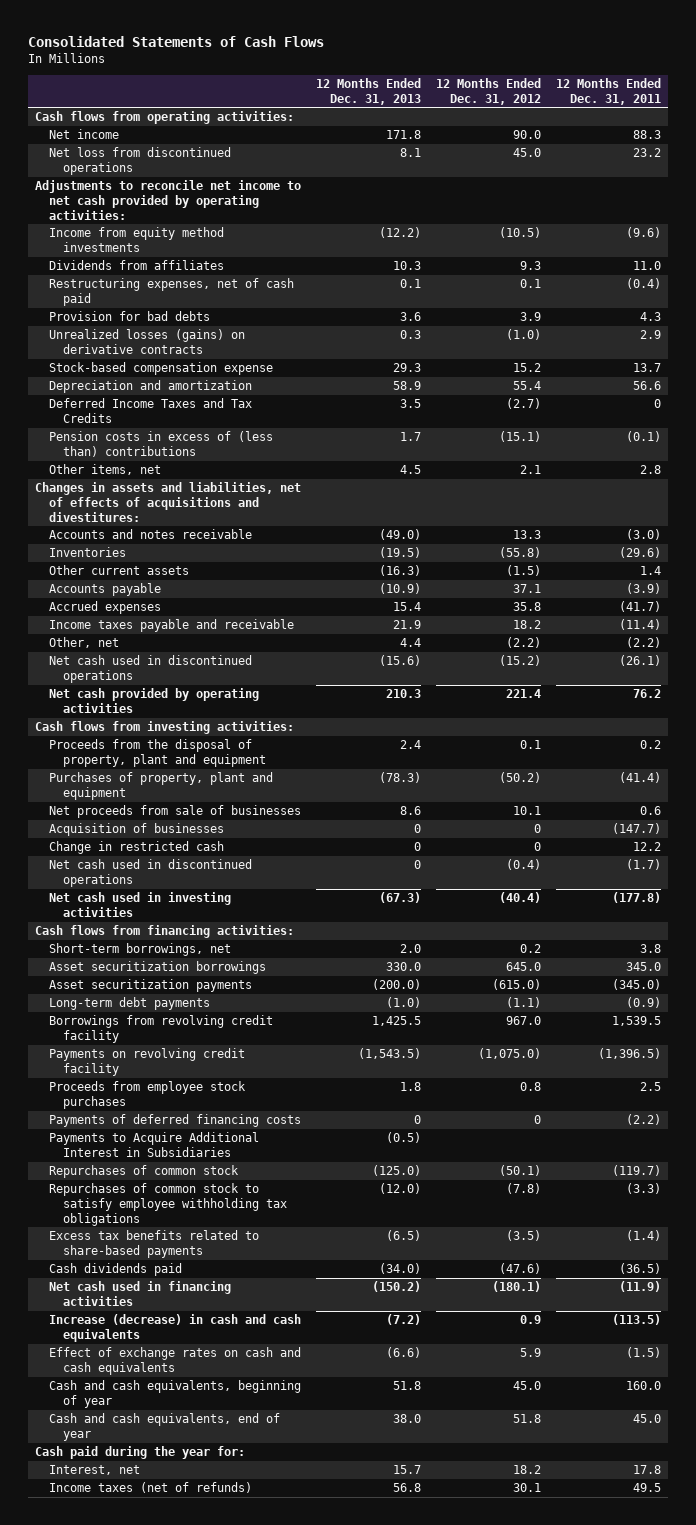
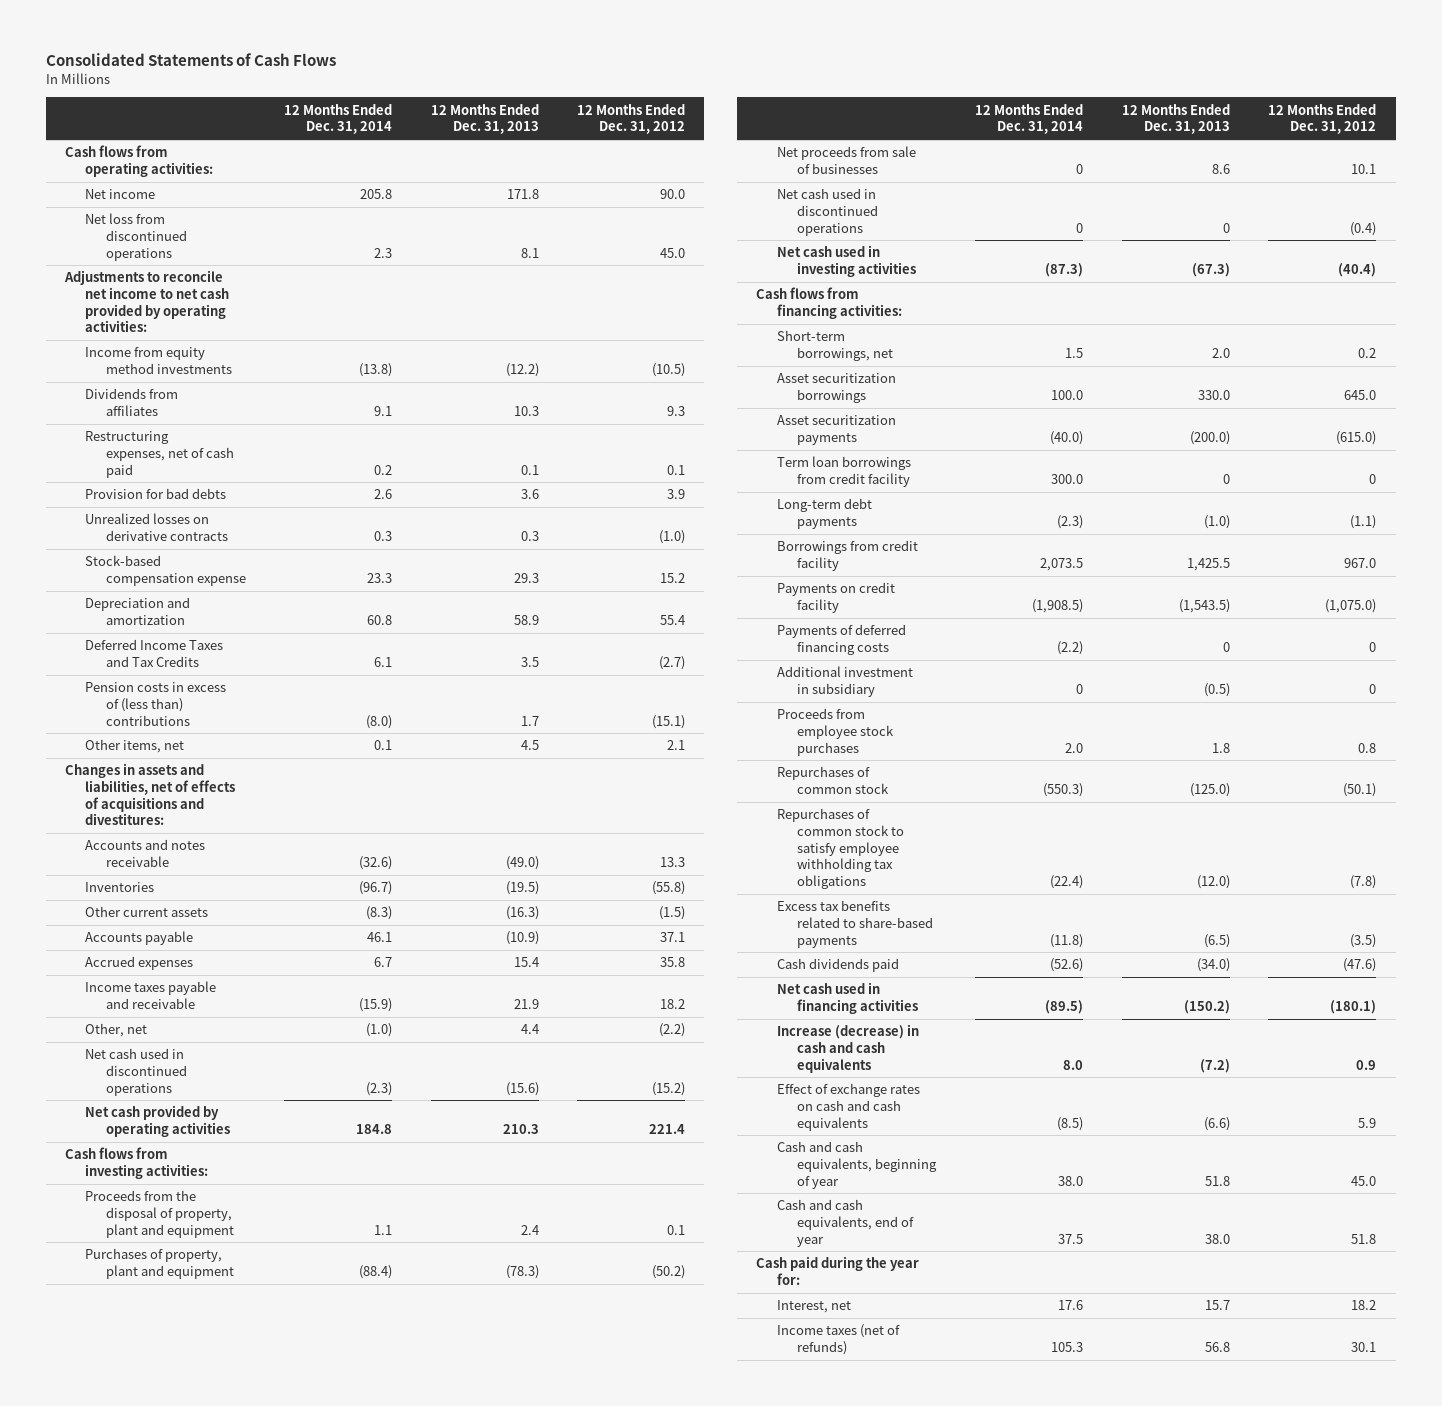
- | 12 Months Ended Dec. 31, 2013 | 12 Months Ended Dec. 31, 2012 | 12 Months Ended Dec. 31, 2011
+ | 12 Months Ended Dec. 31, 2014 | 12 Months Ended Dec. 31, 2013 | 12 Months Ended Dec. 31, 2012
- Unrealized losses (gains) on derivative contracts | 0.3 | (1.0) | 2.9
+ Unrealized losses on derivative contracts | 0.3 | 0.3 | (1.0)
- Acquisition of businesses | 0 | 0 | (147.7)
- Change in restricted cash | 0 | 0 | 12.2
+ Term loan borrowings from credit facility | 300.0 | 0 | 0
- Borrowings from revolving credit facility | 1,425.5 | 967.0 | 1,539.5
- Payments on revolving credit facility | (1,543.5) | (1,075.0) | (1,396.5)
+ Borrowings from credit facility | 2,073.5 | 1,425.5 | 967.0
+ Payments on credit facility | (1,908.5) | (1,543.5) | (1,075.0)
- Payments to Acquire Additional Interest in Subsidiaries | (0.5) | |
+ Additional investment in subsidiary | 0 | (0.5) | 0
moved down: Proceeds from employee stock purchases | 2.0 | 1.8 | 0.8

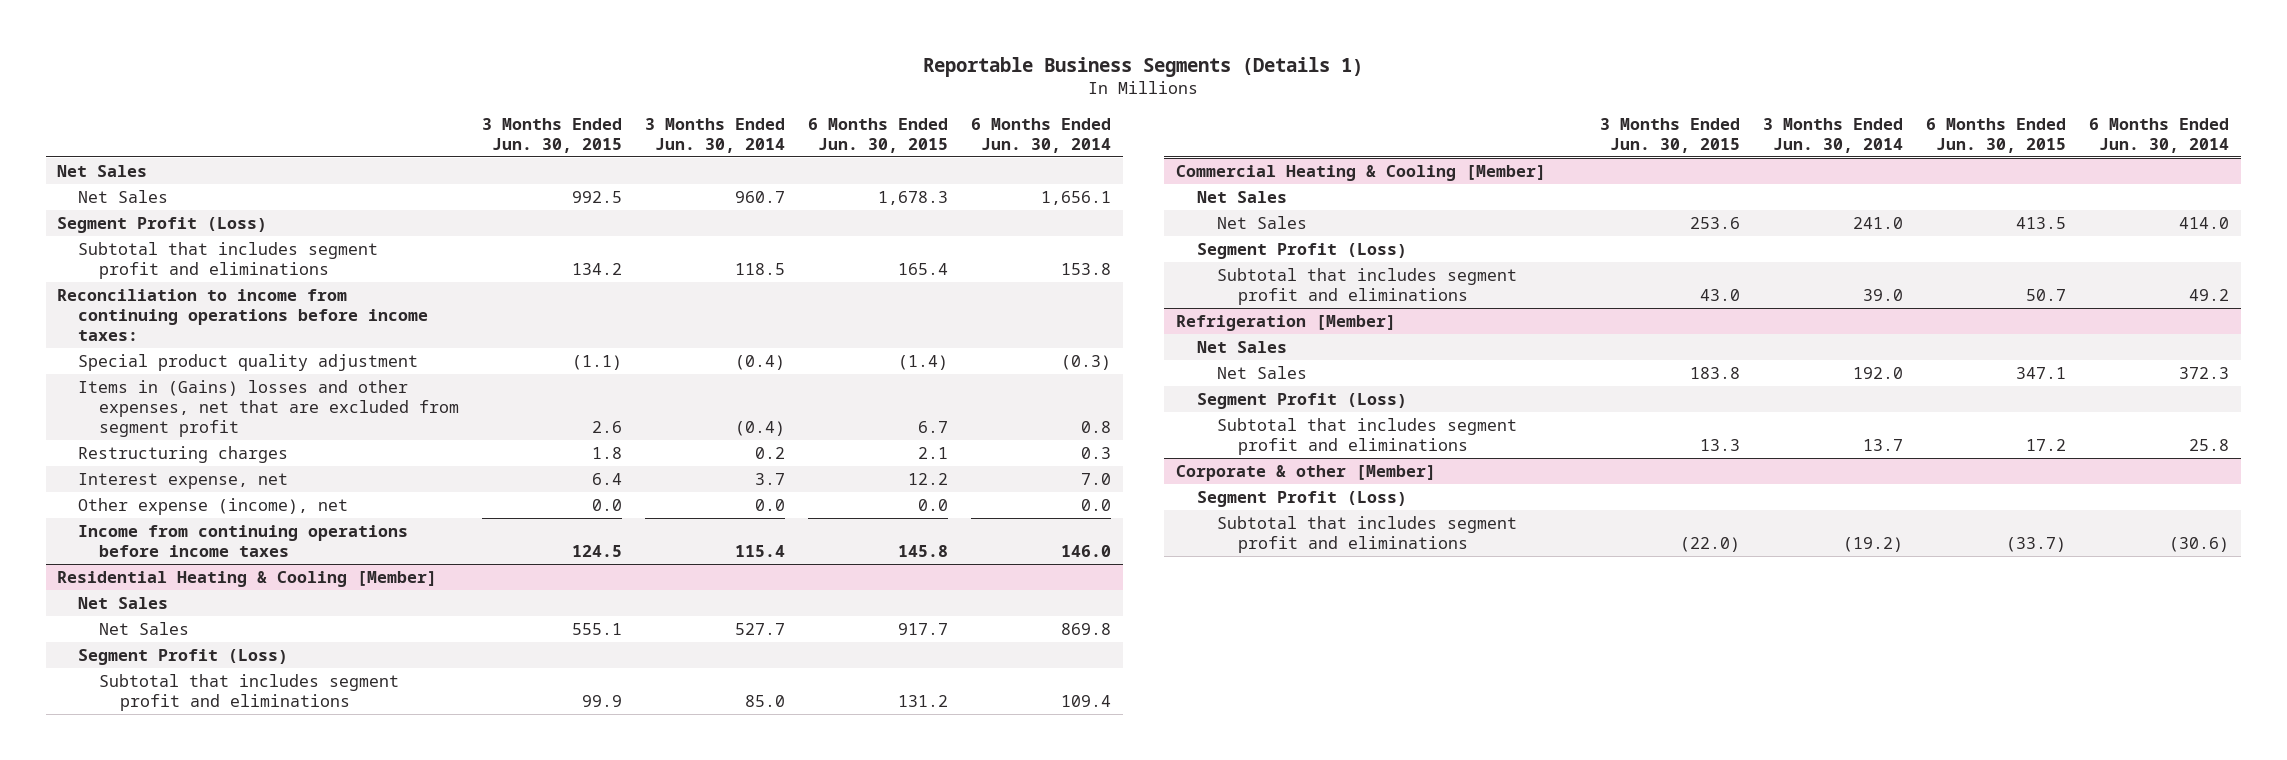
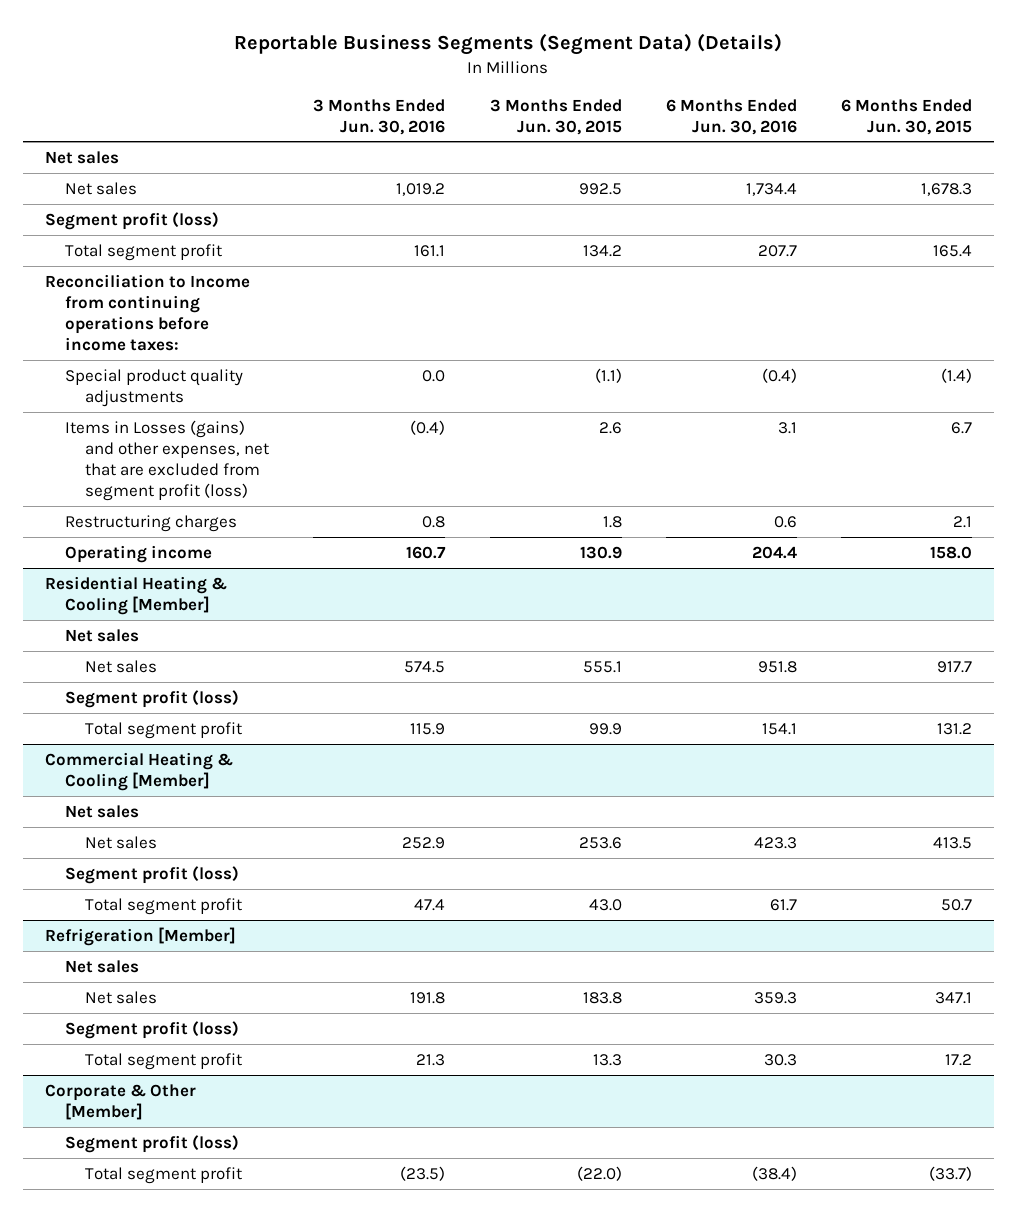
- Reportable Business Segments (Details 1)
+ Reportable Business Segments (Segment Data) (Details)
- | 3 Months Ended Jun. 30, 2015 | 3 Months Ended Jun. 30, 2014 | 6 Months Ended Jun. 30, 2015 | 6 Months Ended Jun. 30, 2014
+ | 3 Months Ended Jun. 30, 2016 | 3 Months Ended Jun. 30, 2015 | 6 Months Ended Jun. 30, 2016 | 6 Months Ended Jun. 30, 2015
- Net Sales
- Net Sales | 992.5 | 960.7 | 1,678.3 | 1,656.1
- Segment Profit (Loss)
- Subtotal that includes segment profit and eliminations | 134.2 | 118.5 | 165.4 | 153.8
- Reconciliation to income from continuing operations before income taxes:
- Special product quality adjustment | (1.1) | (0.4) | (1.4) | (0.3)
- Items in (Gains) losses and other expenses, net that are excluded from segment profit | 2.6 | (0.4) | 6.7 | 0.8
+ Net sales
+ Net sales | 1,019.2 | 992.5 | 1,734.4 | 1,678.3
+ Segment profit (loss)
+ Total segment profit | 161.1 | 134.2 | 207.7 | 165.4
+ Reconciliation to Income from continuing operations before income taxes:
+ Special product quality adjustments | 0.0 | (1.1) | (0.4) | (1.4)
+ Items in Losses (gains) and other expenses, net that are excluded from segment profit (loss) | (0.4) | 2.6 | 3.1 | 6.7
- Interest expense, net | 6.4 | 3.7 | 12.2 | 7.0
- Other expense (income), net | 0.0 | 0.0 | 0.0 | 0.0
- Income from continuing operations before income taxes | 124.5 | 115.4 | 145.8 | 146.0
+ Operating income | 160.7 | 130.9 | 204.4 | 158.0
@ Residential Heating & Cooling [Member]
- Net Sales
- Net Sales | 555.1 | 527.7 | 917.7 | 869.8
- Segment Profit (Loss)
- Subtotal that includes segment profit and eliminations | 99.9 | 85.0 | 131.2 | 109.4
+ Net sales
+ Net sales | 574.5 | 555.1 | 951.8 | 917.7
+ Segment profit (loss)
+ Total segment profit | 115.9 | 99.9 | 154.1 | 131.2
@ Commercial Heating & Cooling [Member]
- Net Sales
- Net Sales | 253.6 | 241.0 | 413.5 | 414.0
- Segment Profit (Loss)
- Subtotal that includes segment profit and eliminations | 43.0 | 39.0 | 50.7 | 49.2
+ Net sales
+ Net sales | 252.9 | 253.6 | 423.3 | 413.5
+ Segment profit (loss)
+ Total segment profit | 47.4 | 43.0 | 61.7 | 50.7
@ Refrigeration [Member]
- Net Sales
- Net Sales | 183.8 | 192.0 | 347.1 | 372.3
- Segment Profit (Loss)
- Subtotal that includes segment profit and eliminations | 13.3 | 13.7 | 17.2 | 25.8
- Corporate & other [Member]
- Segment Profit (Loss)
- Subtotal that includes segment profit and eliminations | (22.0) | (19.2) | (33.7) | (30.6)
@ Refrigeration [Member]
+ Net sales
+ Net sales | 191.8 | 183.8 | 359.3 | 347.1
+ Segment profit (loss)
+ Total segment profit | 21.3 | 13.3 | 30.3 | 17.2
+ Corporate & Other [Member]
+ Segment profit (loss)
+ Total segment profit | (23.5) | (22.0) | (38.4) | (33.7)

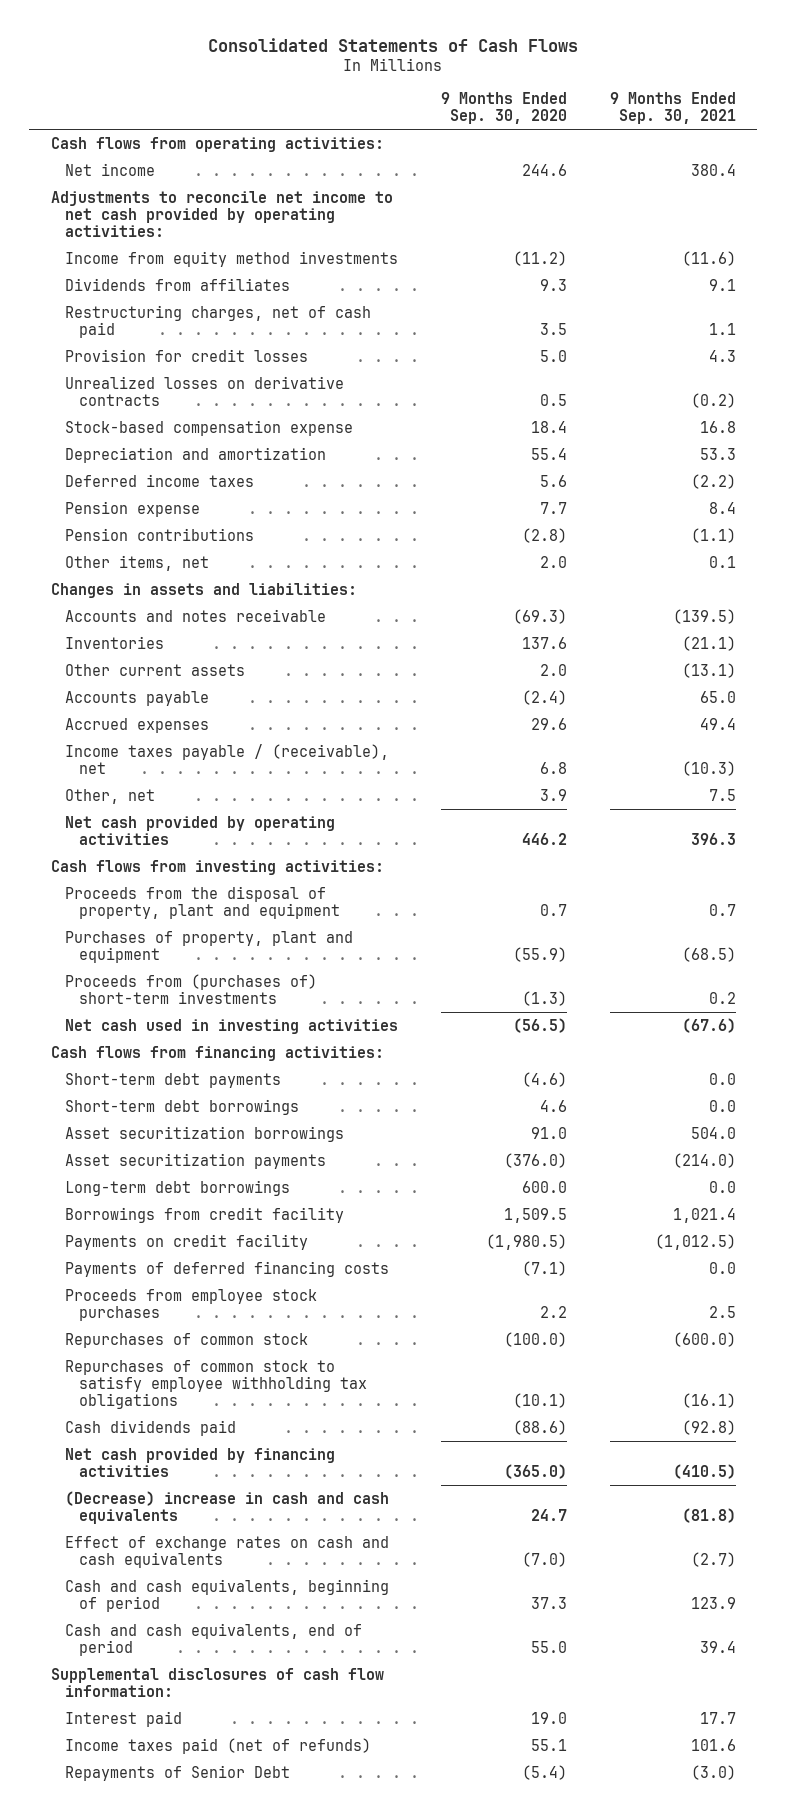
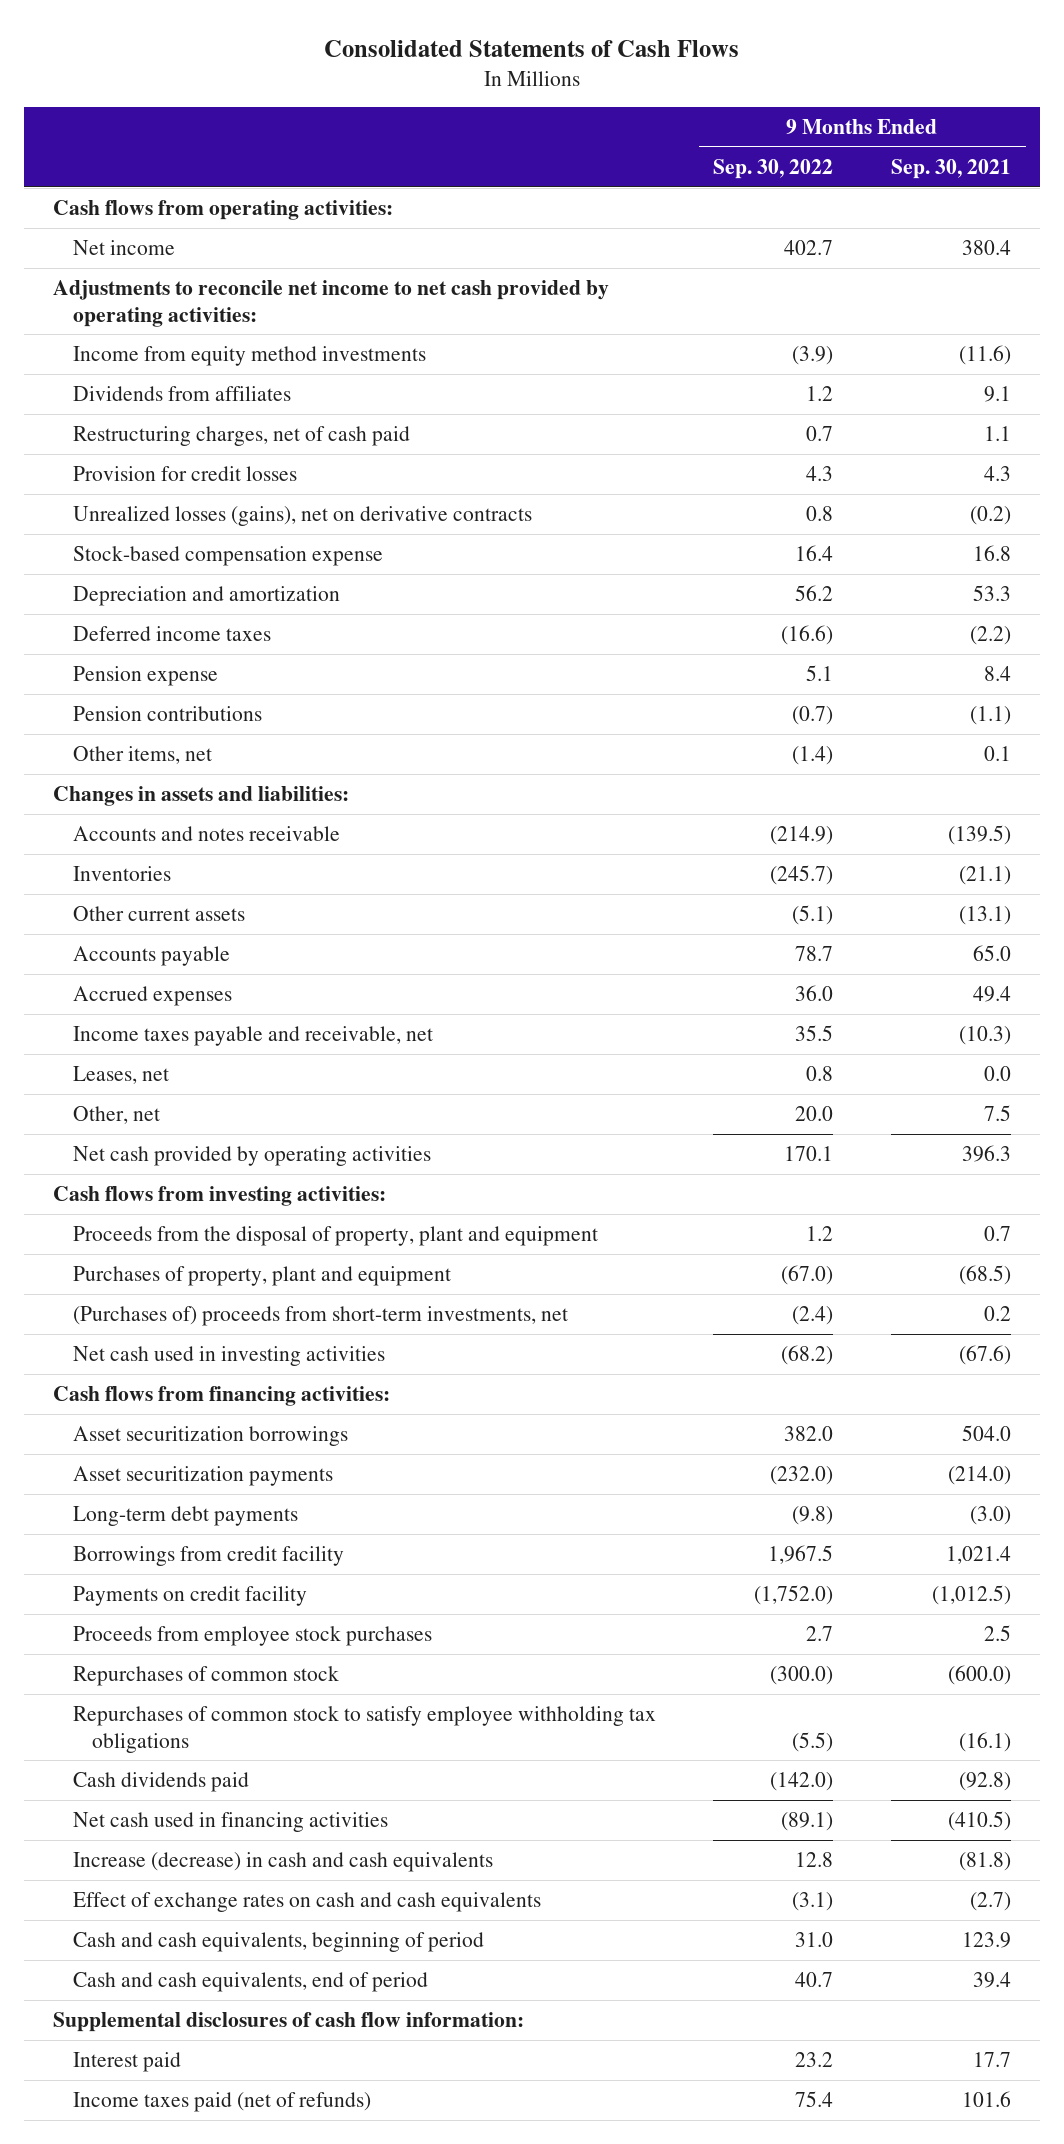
- | 9 Months Ended Sep. 30, 2020 | 9 Months Ended Sep. 30, 2021
+ | 9 Months Ended Sep. 30, 2022 | 9 Months Ended Sep. 30, 2021
- Unrealized losses on derivative contracts | 0.5 | (0.2)
+ Unrealized losses (gains), net on derivative contracts | 0.8 | (0.2)
- Income taxes payable / (receivable), net | 6.8 | (10.3)
+ Income taxes payable and receivable, net | 35.5 | (10.3)
+ Leases, net | 0.8 | 0.0
- Proceeds from (purchases of) short-term investments | (1.3) | 0.2
+ (Purchases of) proceeds from short-term investments, net | (2.4) | 0.2
- Short-term debt payments | (4.6) | 0.0
- Short-term debt borrowings | 4.6 | 0.0
- Long-term debt borrowings | 600.0 | 0.0
+ Long-term debt payments | (9.8) | (3.0)
- Payments of deferred financing costs | (7.1) | 0.0
- Net cash provided by financing activities | (365.0) | (410.5)
- (Decrease) increase in cash and cash equivalents | 24.7 | (81.8)
+ Net cash used in financing activities | (89.1) | (410.5)
+ Increase (decrease) in cash and cash equivalents | 12.8 | (81.8)
- Repayments of Senior Debt | (5.4) | (3.0)

